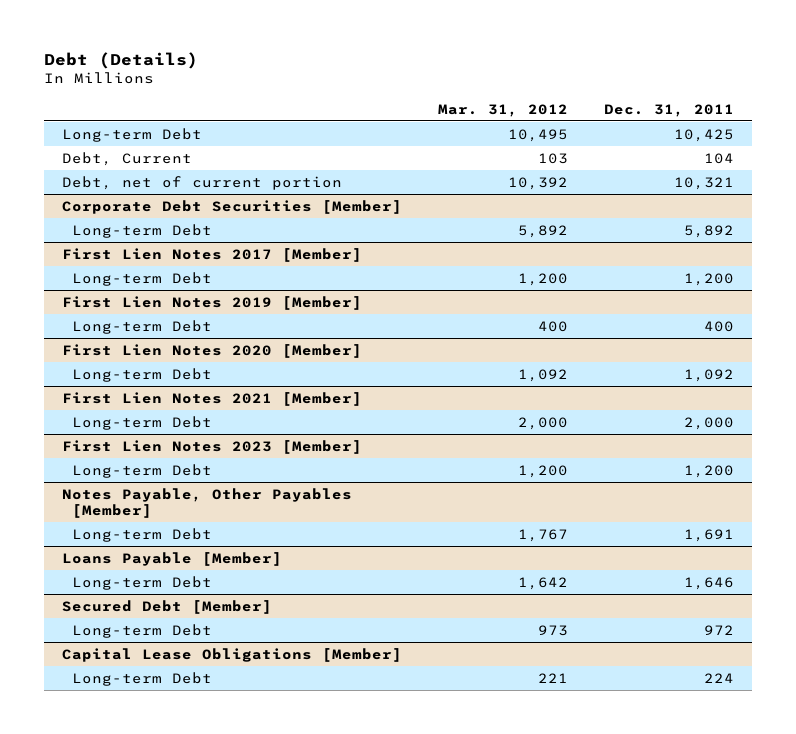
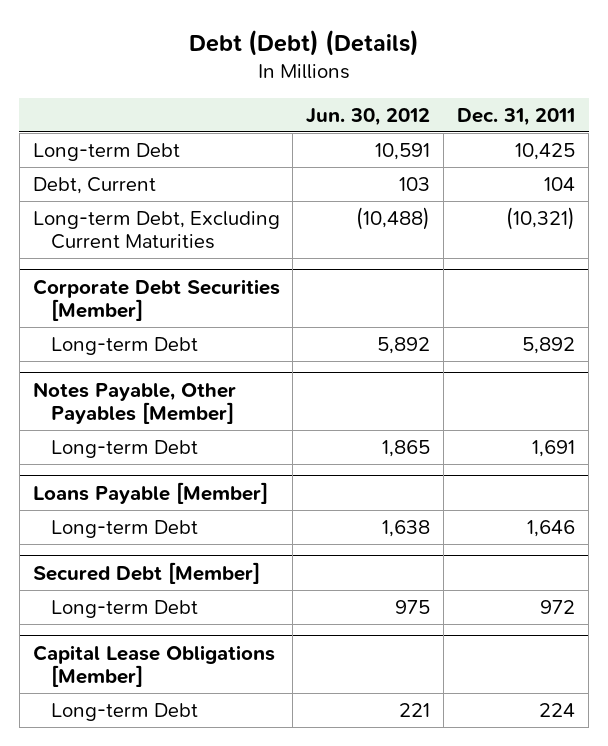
- Debt (Details)
+ Debt (Debt) (Details)
- | Mar. 31, 2012 | Dec. 31, 2011
+ | Jun. 30, 2012 | Dec. 31, 2011
- Debt, net of current portion | 10,392 | 10,321
+ Long-term Debt, Excluding Current Maturities | (10,488) | (10,321)
- First Lien Notes 2017 [Member]
- Long-term Debt | 1,200 | 1,200
- First Lien Notes 2019 [Member]
- Long-term Debt | 400 | 400
- First Lien Notes 2020 [Member]
- Long-term Debt | 1,092 | 1,092
- First Lien Notes 2021 [Member]
- Long-term Debt | 2,000 | 2,000
- First Lien Notes 2023 [Member]
- Long-term Debt | 1,200 | 1,200

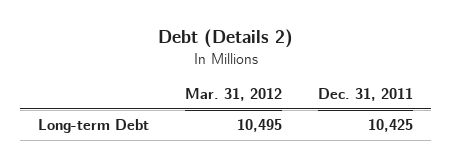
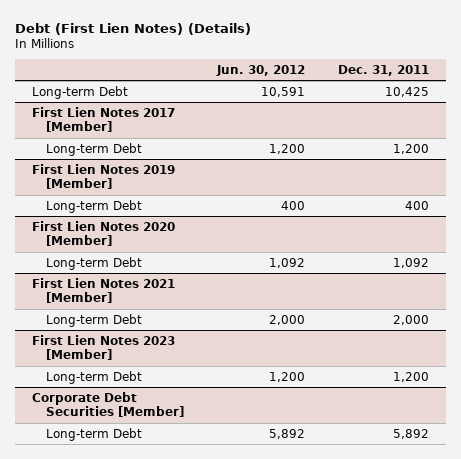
- Debt (Details 2)
+ Debt (First Lien Notes) (Details)
- | Mar. 31, 2012 | Dec. 31, 2011
+ | Jun. 30, 2012 | Dec. 31, 2011
+ First Lien Notes 2017 [Member]
+ Long-term Debt | 1,200 | 1,200
+ First Lien Notes 2019 [Member]
+ Long-term Debt | 400 | 400
+ First Lien Notes 2020 [Member]
+ Long-term Debt | 1,092 | 1,092
+ First Lien Notes 2021 [Member]
+ Long-term Debt | 2,000 | 2,000
+ First Lien Notes 2023 [Member]
+ Long-term Debt | 1,200 | 1,200
+ Corporate Debt Securities [Member]
+ Long-term Debt | 5,892 | 5,892

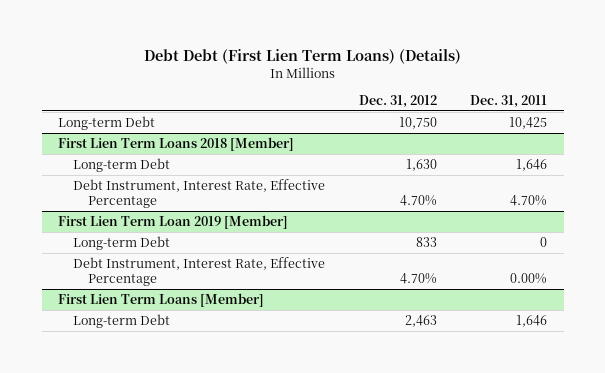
- Debt (First Lien Notes) (Details)
+ Debt Debt (First Lien Term Loans) (Details)
- | Jun. 30, 2012 | Dec. 31, 2011
+ | Dec. 31, 2012 | Dec. 31, 2011
- First Lien Notes 2017 [Member]
- Long-term Debt | 1,200 | 1,200
- First Lien Notes 2019 [Member]
- Long-term Debt | 400 | 400
- First Lien Notes 2020 [Member]
- Long-term Debt | 1,092 | 1,092
- First Lien Notes 2021 [Member]
- Long-term Debt | 2,000 | 2,000
- First Lien Notes 2023 [Member]
- Long-term Debt | 1,200 | 1,200
- Corporate Debt Securities [Member]
- Long-term Debt | 5,892 | 5,892
+ First Lien Term Loans 2018 [Member]
+ Long-term Debt | 1,630 | 1,646
+ Debt Instrument, Interest Rate, Effective Percentage | 4.70% | 4.70%
+ First Lien Term Loan 2019 [Member]
+ Long-term Debt | 833 | 0
+ Debt Instrument, Interest Rate, Effective Percentage | 4.70% | 0.00%
+ First Lien Term Loans [Member]
+ Long-term Debt | 2,463 | 1,646

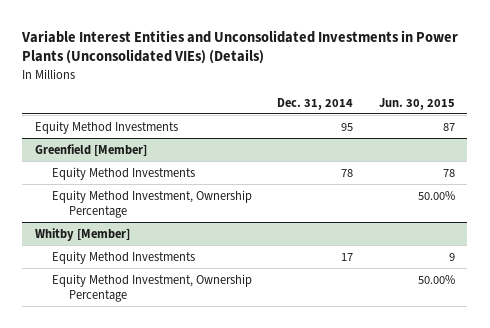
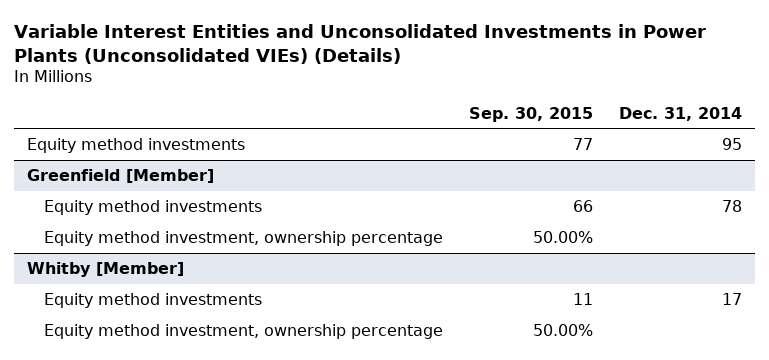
- | Dec. 31, 2014 | Jun. 30, 2015
+ | Sep. 30, 2015 | Dec. 31, 2014
- Equity Method Investments | 95 | 87
+ Equity method investments | 77 | 95
@ Greenfield [Member]
- Equity Method Investments | 78 | 78
- Equity Method Investment, Ownership Percentage | | 50.00%
+ Equity method investments | 66 | 78
+ Equity method investment, ownership percentage | 50.00% |
@ Whitby [Member]
- Equity Method Investments | 17 | 9
- Equity Method Investment, Ownership Percentage | | 50.00%
+ Equity method investments | 11 | 17
+ Equity method investment, ownership percentage | 50.00% |

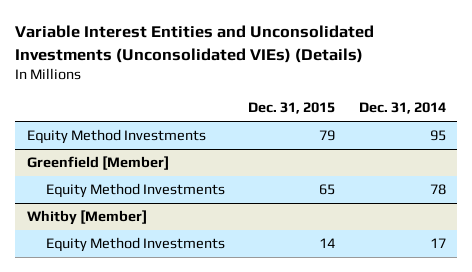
- Variable Interest Entities and Unconsolidated Investments in Power Plants (Unconsolidated VIEs) (Details)
+ Variable Interest Entities and Unconsolidated Investments (Unconsolidated VIEs) (Details)
- | Sep. 30, 2015 | Dec. 31, 2014
+ | Dec. 31, 2015 | Dec. 31, 2014
- Equity method investments | 77 | 95
+ Equity Method Investments | 79 | 95
@ Greenfield [Member]
- Equity method investments | 66 | 78
- Equity method investment, ownership percentage | 50.00% |
+ Equity Method Investments | 65 | 78
@ Whitby [Member]
- Equity method investments | 11 | 17
- Equity method investment, ownership percentage | 50.00% |
+ Equity Method Investments | 14 | 17

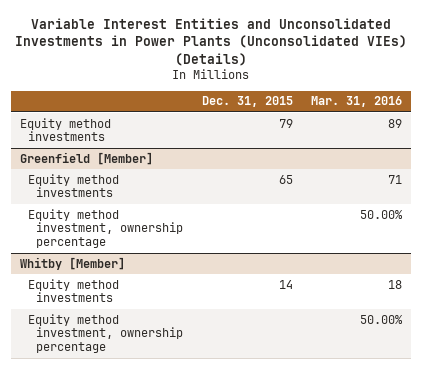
- Variable Interest Entities and Unconsolidated Investments (Unconsolidated VIEs) (Details)
+ Variable Interest Entities and Unconsolidated Investments in Power Plants (Unconsolidated VIEs) (Details)
- | Dec. 31, 2015 | Dec. 31, 2014
+ | Dec. 31, 2015 | Mar. 31, 2016
- Equity Method Investments | 79 | 95
+ Equity method investments | 79 | 89
@ Greenfield [Member]
- Equity Method Investments | 65 | 78
+ Equity method investments | 65 | 71
+ Equity method investment, ownership percentage | | 50.00%
@ Whitby [Member]
- Equity Method Investments | 14 | 17
+ Equity method investments | 14 | 18
+ Equity method investment, ownership percentage | | 50.00%

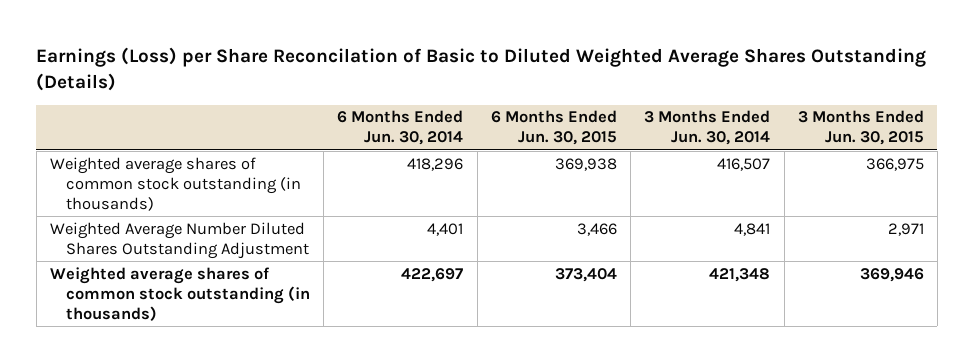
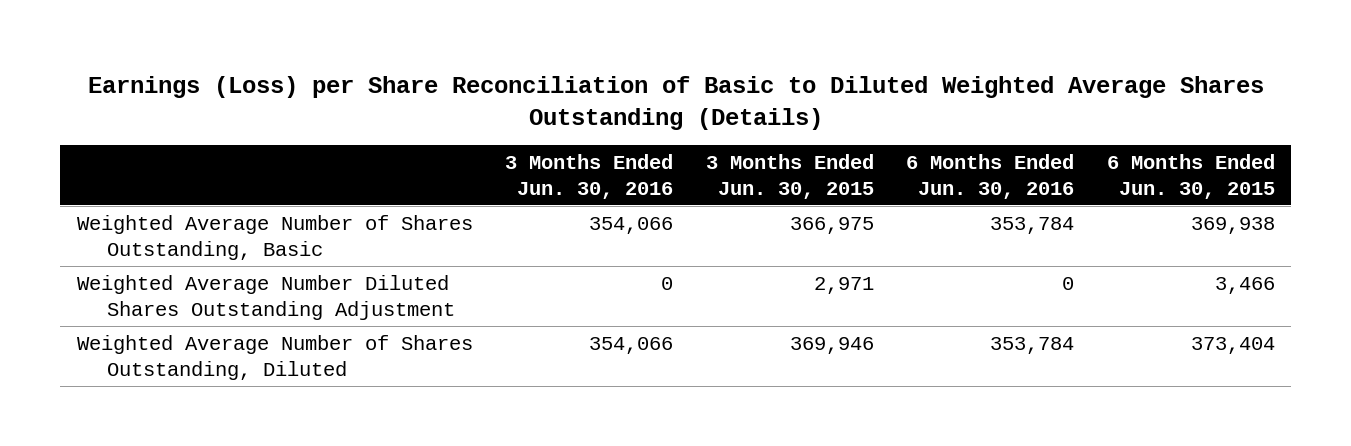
- Earnings (Loss) per Share Reconcilation of Basic to Diluted Weighted Average Shares Outstanding (Details)
+ Earnings (Loss) per Share Reconciliation of Basic to Diluted Weighted Average Shares Outstanding (Details)
- | 6 Months Ended Jun. 30, 2014 | 6 Months Ended Jun. 30, 2015 | 3 Months Ended Jun. 30, 2014 | 3 Months Ended Jun. 30, 2015
+ | 3 Months Ended Jun. 30, 2016 | 3 Months Ended Jun. 30, 2015 | 6 Months Ended Jun. 30, 2016 | 6 Months Ended Jun. 30, 2015
- Weighted average shares of common stock outstanding (in thousands) | 418,296 | 369,938 | 416,507 | 366,975
+ Weighted Average Number of Shares Outstanding, Basic | 354,066 | 366,975 | 353,784 | 369,938
- Weighted average shares of common stock outstanding (in thousands) | 422,697 | 373,404 | 421,348 | 369,946
+ Weighted Average Number of Shares Outstanding, Diluted | 354,066 | 369,946 | 353,784 | 373,404

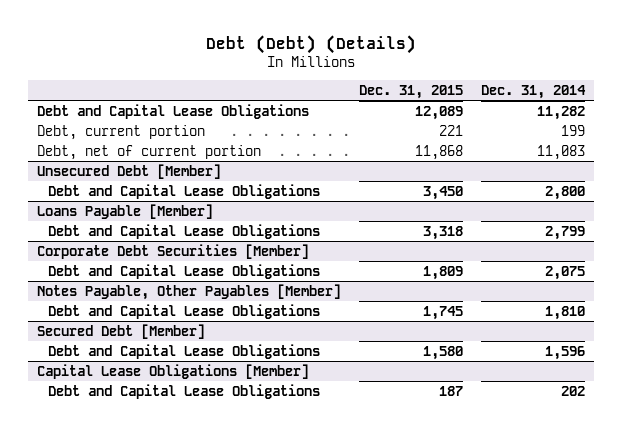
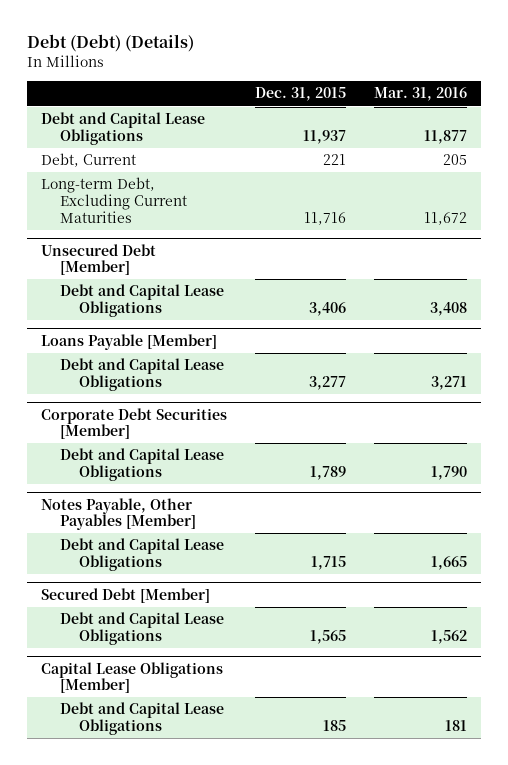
- | Dec. 31, 2015 | Dec. 31, 2014
+ | Dec. 31, 2015 | Mar. 31, 2016
- Debt and Capital Lease Obligations | 12,089 | 11,282
- Debt, current portion | 221 | 199
- Debt, net of current portion | 11,868 | 11,083
+ Debt and Capital Lease Obligations | 11,937 | 11,877
+ Debt, Current | 221 | 205
+ Long-term Debt, Excluding Current Maturities | 11,716 | 11,672
@ Unsecured Debt [Member]
- Debt and Capital Lease Obligations | 3,450 | 2,800
+ Debt and Capital Lease Obligations | 3,406 | 3,408
@ Loans Payable [Member]
- Debt and Capital Lease Obligations | 3,318 | 2,799
+ Debt and Capital Lease Obligations | 3,277 | 3,271
@ Corporate Debt Securities [Member]
- Debt and Capital Lease Obligations | 1,809 | 2,075
+ Debt and Capital Lease Obligations | 1,789 | 1,790
@ Notes Payable, Other Payables [Member]
- Debt and Capital Lease Obligations | 1,745 | 1,810
+ Debt and Capital Lease Obligations | 1,715 | 1,665
@ Secured Debt [Member]
- Debt and Capital Lease Obligations | 1,580 | 1,596
+ Debt and Capital Lease Obligations | 1,565 | 1,562
@ Capital Lease Obligations [Member]
- Debt and Capital Lease Obligations | 187 | 202
+ Debt and Capital Lease Obligations | 185 | 181

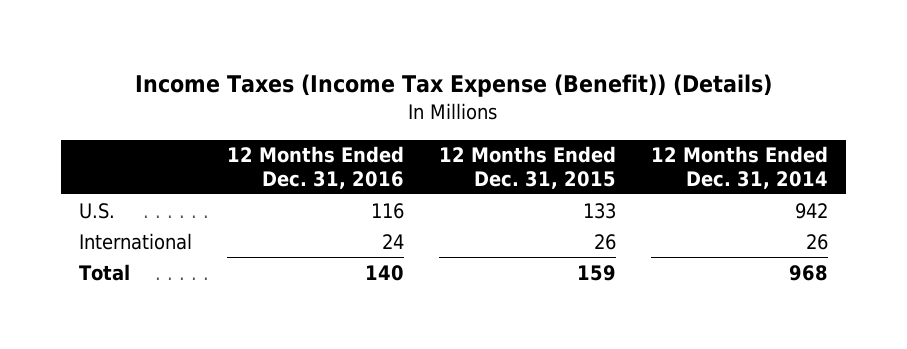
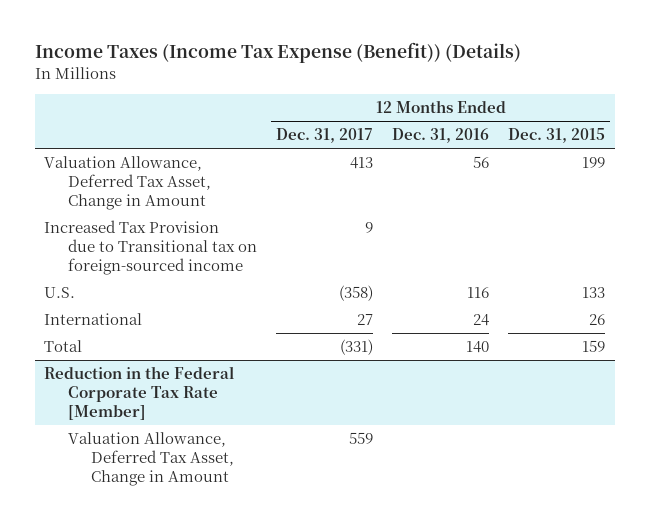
- | 12 Months Ended Dec. 31, 2016 | 12 Months Ended Dec. 31, 2015 | 12 Months Ended Dec. 31, 2014
+ | 12 Months Ended Dec. 31, 2017 | 12 Months Ended Dec. 31, 2016 | 12 Months Ended Dec. 31, 2015
+ Valuation Allowance, Deferred Tax Asset, Change in Amount | 413 | 56 | 199
+ Increased Tax Provision due to Transitional tax on foreign-sourced income | 9 | |
+ Reduction in the Federal Corporate Tax Rate [Member]
+ Valuation Allowance, Deferred Tax Asset, Change in Amount | 559 | |

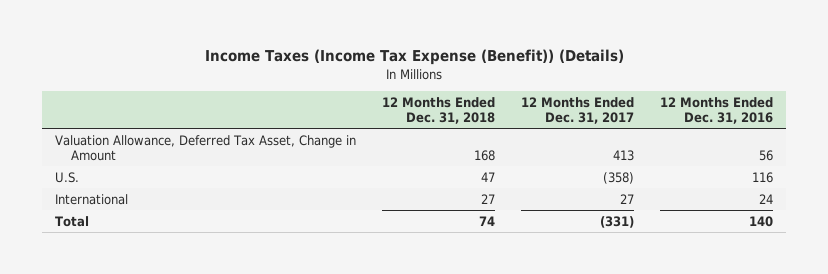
- | 12 Months Ended Dec. 31, 2017 | 12 Months Ended Dec. 31, 2016 | 12 Months Ended Dec. 31, 2015
+ | 12 Months Ended Dec. 31, 2018 | 12 Months Ended Dec. 31, 2017 | 12 Months Ended Dec. 31, 2016
- Increased Tax Provision due to Transitional tax on foreign-sourced income | 9 | |
- Reduction in the Federal Corporate Tax Rate [Member]
- Valuation Allowance, Deferred Tax Asset, Change in Amount | 559 | |

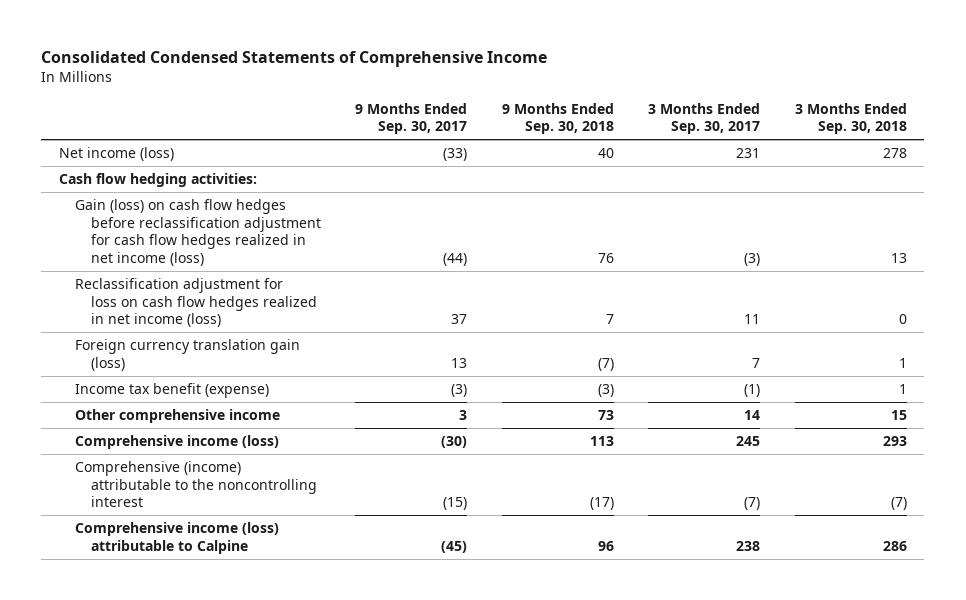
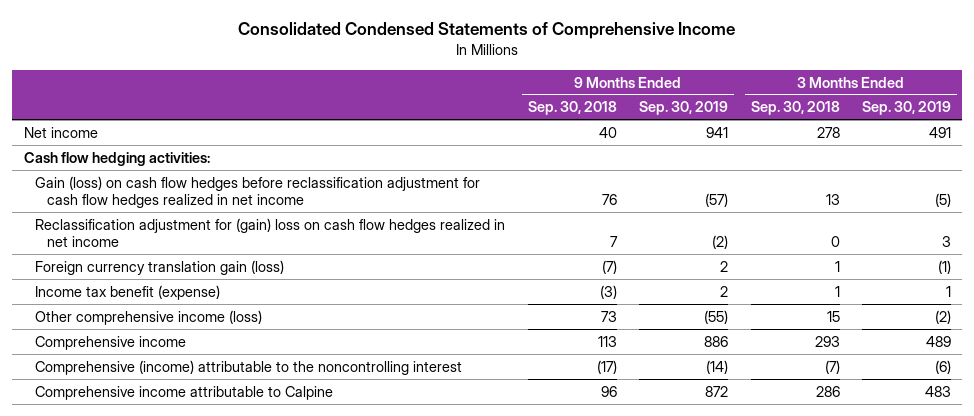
- | 9 Months Ended Sep. 30, 2017 | 9 Months Ended Sep. 30, 2018 | 3 Months Ended Sep. 30, 2017 | 3 Months Ended Sep. 30, 2018
+ | 9 Months Ended Sep. 30, 2018 | 9 Months Ended Sep. 30, 2019 | 3 Months Ended Sep. 30, 2018 | 3 Months Ended Sep. 30, 2019
- Net income (loss) | (33) | 40 | 231 | 278
+ Net income | 40 | 941 | 278 | 491
- Gain (loss) on cash flow hedges before reclassification adjustment for cash flow hedges realized in net income (loss) | (44) | 76 | (3) | 13
- Reclassification adjustment for loss on cash flow hedges realized in net income (loss) | 37 | 7 | 11 | 0
+ Gain (loss) on cash flow hedges before reclassification adjustment for cash flow hedges realized in net income | 76 | (57) | 13 | (5)
+ Reclassification adjustment for (gain) loss on cash flow hedges realized in net income | 7 | (2) | 0 | 3
- Other comprehensive income | 3 | 73 | 14 | 15
- Comprehensive income (loss) | (30) | 113 | 245 | 293
+ Other comprehensive income (loss) | 73 | (55) | 15 | (2)
+ Comprehensive income | 113 | 886 | 293 | 489
- Comprehensive income (loss) attributable to Calpine | (45) | 96 | 238 | 286
+ Comprehensive income attributable to Calpine | 96 | 872 | 286 | 483

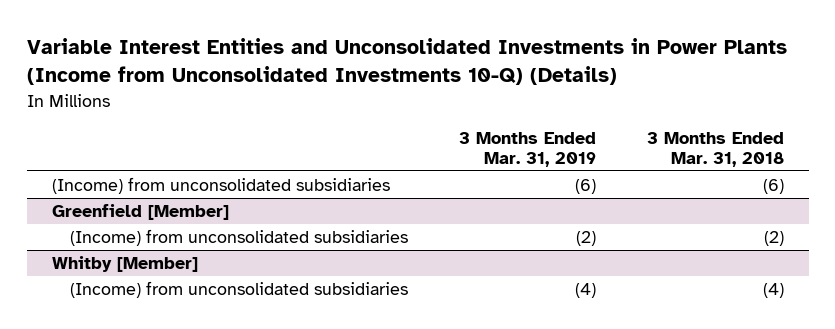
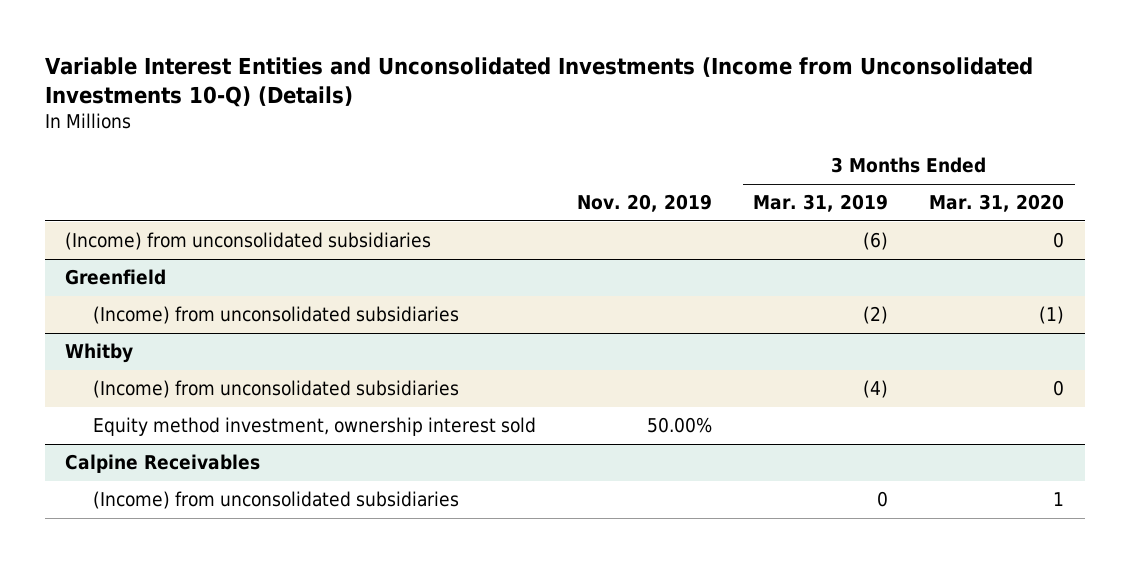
- Variable Interest Entities and Unconsolidated Investments in Power Plants (Income from Unconsolidated Investments 10-Q) (Details)
+ Variable Interest Entities and Unconsolidated Investments (Income from Unconsolidated Investments 10-Q) (Details)
- | 3 Months Ended Mar. 31, 2019 | 3 Months Ended Mar. 31, 2018
+ | Nov. 20, 2019 | 3 Months Ended Mar. 31, 2019 | 3 Months Ended Mar. 31, 2020
- Greenfield [Member]
+ Greenfield
- Whitby [Member]
+ Whitby
+ Equity method investment, ownership interest sold | 50.00% | |
+ Calpine Receivables
+ (Income) from unconsolidated subsidiaries | | 0 | 1

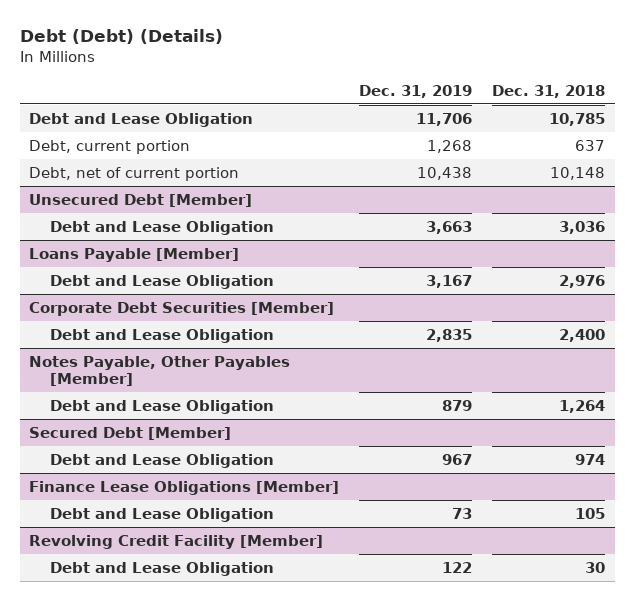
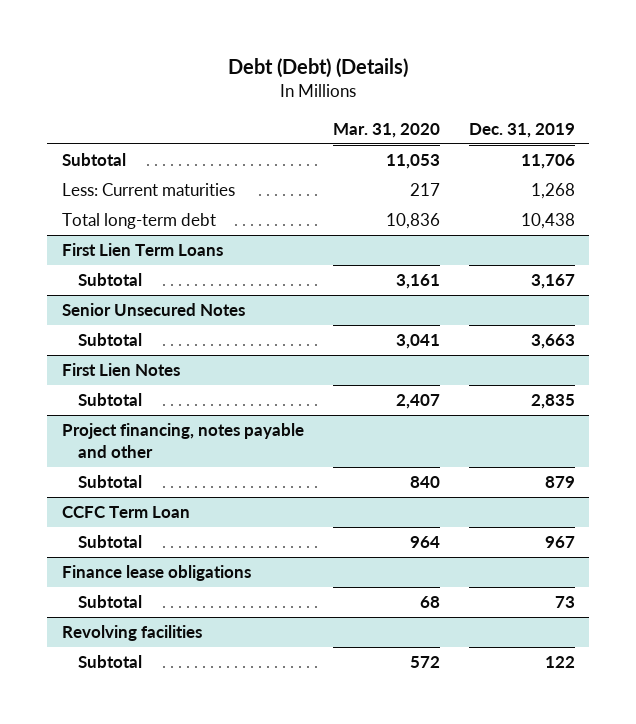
- | Dec. 31, 2019 | Dec. 31, 2018
+ | Mar. 31, 2020 | Dec. 31, 2019
- Debt and Lease Obligation | 11,706 | 10,785
- Debt, current portion | 1,268 | 637
- Debt, net of current portion | 10,438 | 10,148
- Unsecured Debt [Member]
- Debt and Lease Obligation | 3,663 | 3,036
- Loans Payable [Member]
- Debt and Lease Obligation | 3,167 | 2,976
- Corporate Debt Securities [Member]
- Debt and Lease Obligation | 2,835 | 2,400
- Notes Payable, Other Payables [Member]
- Debt and Lease Obligation | 879 | 1,264
- Secured Debt [Member]
- Debt and Lease Obligation | 967 | 974
- Finance Lease Obligations [Member]
- Debt and Lease Obligation | 73 | 105
- Revolving Credit Facility [Member]
- Debt and Lease Obligation | 122 | 30
+ Subtotal | 11,053 | 11,706
+ Less: Current maturities | 217 | 1,268
+ Total long-term debt | 10,836 | 10,438
+ First Lien Term Loans
+ Subtotal | 3,161 | 3,167
+ Senior Unsecured Notes
+ Subtotal | 3,041 | 3,663
+ First Lien Notes
+ Subtotal | 2,407 | 2,835
+ Project financing, notes payable and other
+ Subtotal | 840 | 879
+ CCFC Term Loan
+ Subtotal | 964 | 967
+ Finance lease obligations
+ Subtotal | 68 | 73
+ Revolving facilities
+ Subtotal | 572 | 122

